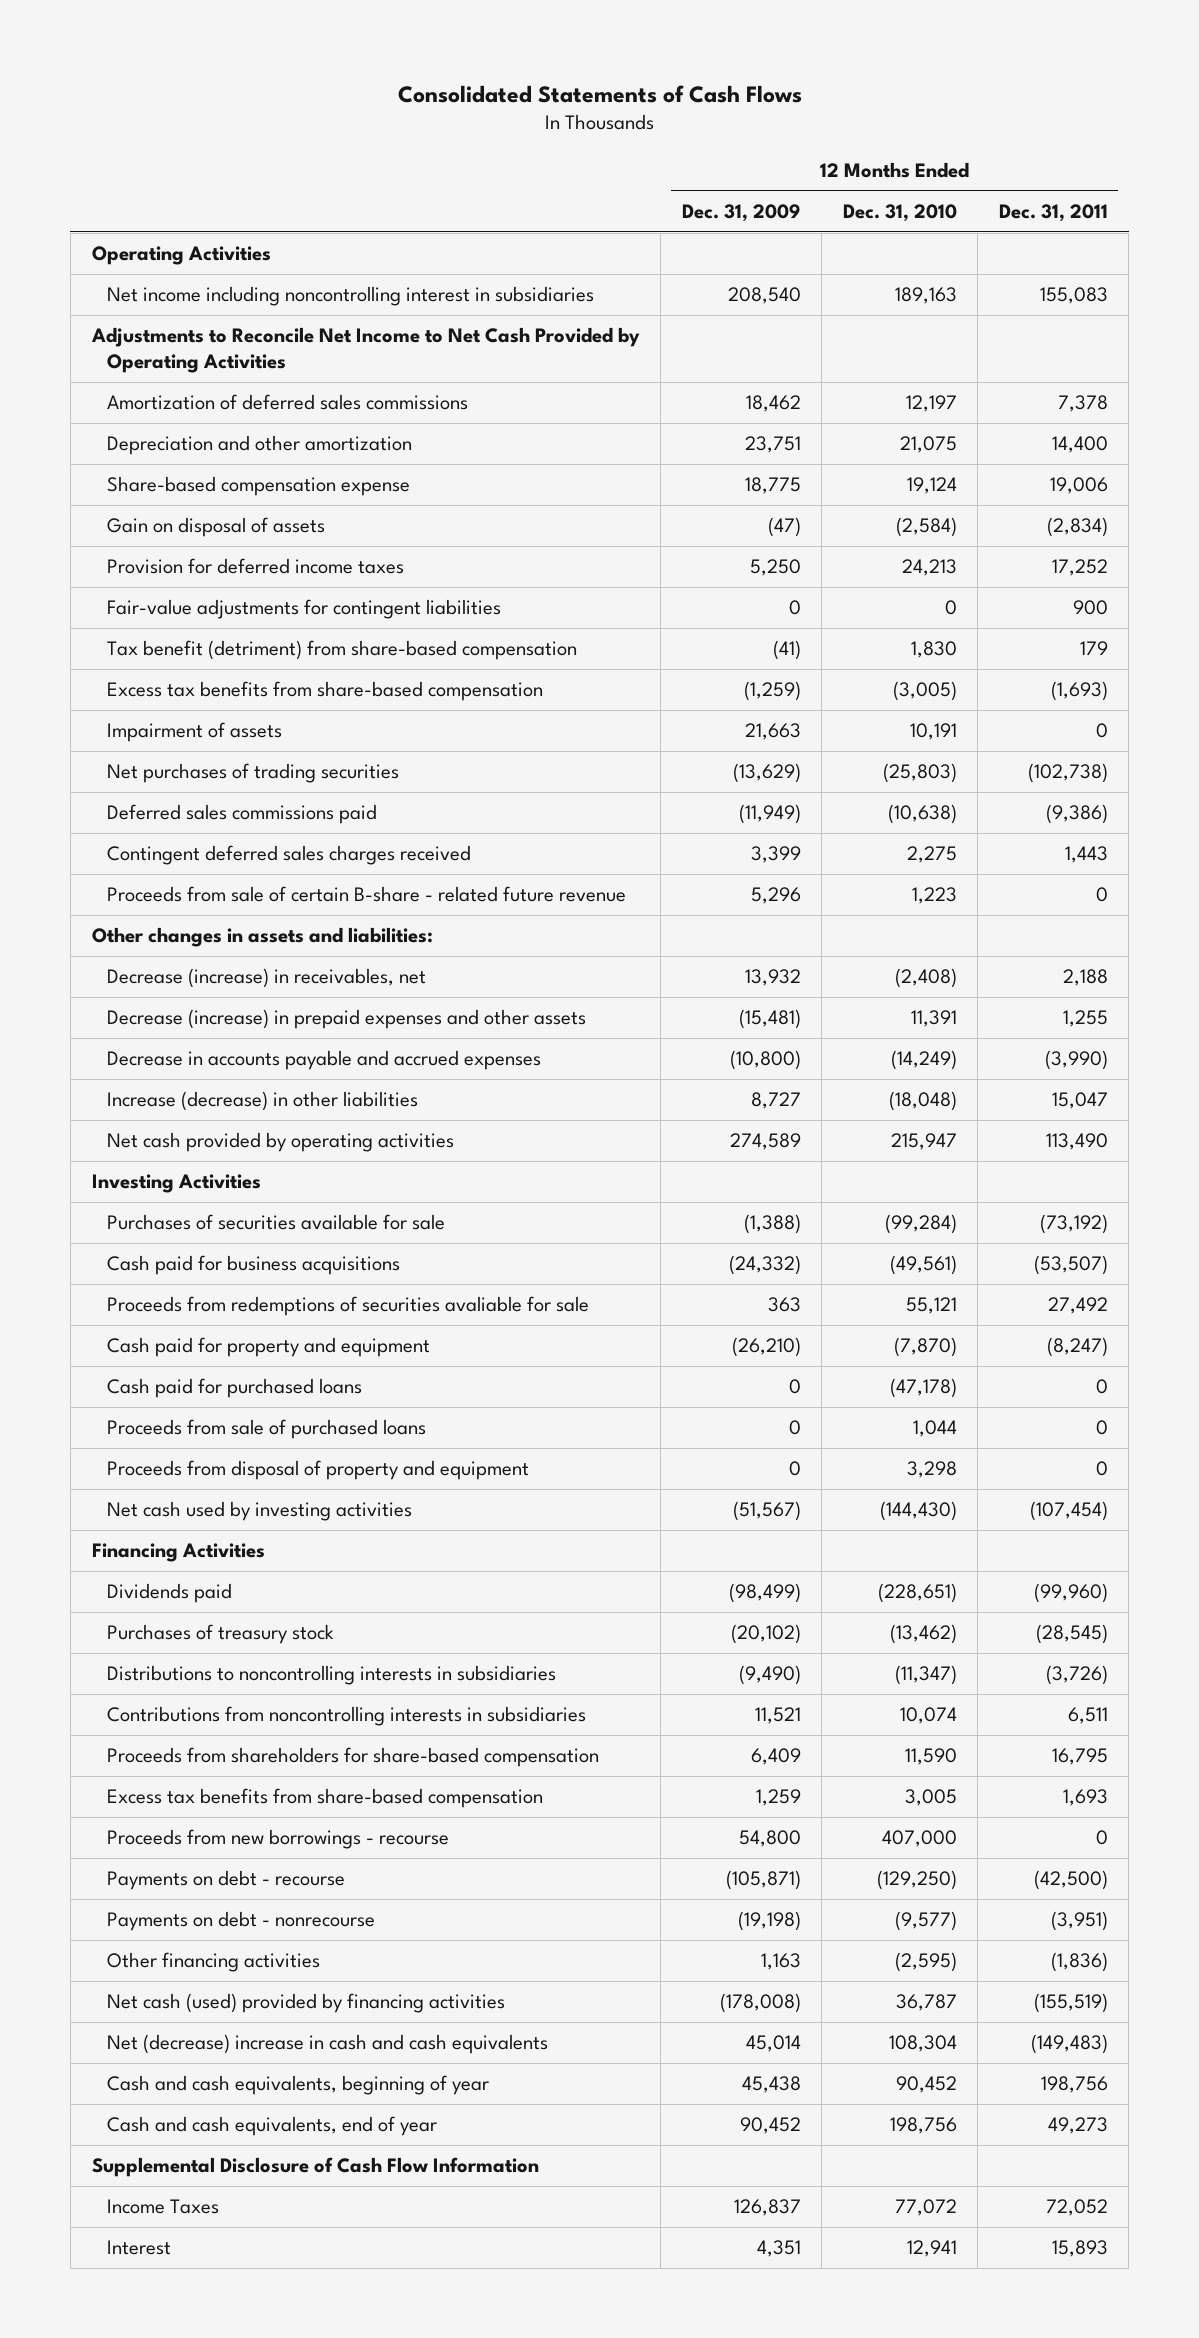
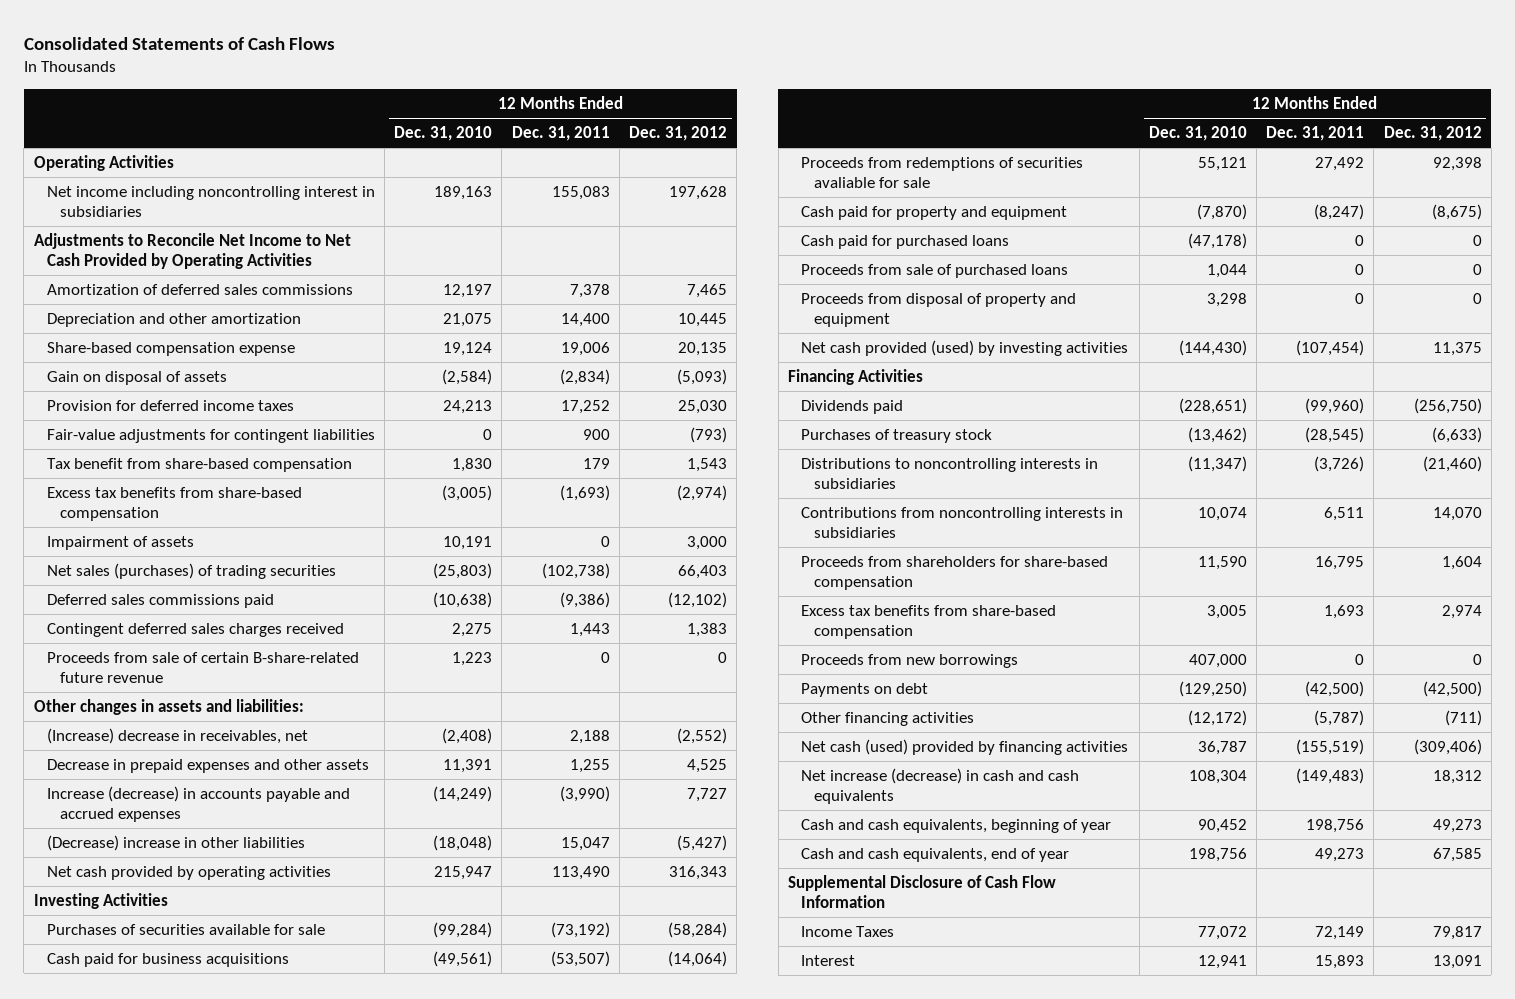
- | 12 Months Ended Dec. 31, 2009 | 12 Months Ended Dec. 31, 2010 | 12 Months Ended Dec. 31, 2011
+ | 12 Months Ended Dec. 31, 2010 | 12 Months Ended Dec. 31, 2011 | 12 Months Ended Dec. 31, 2012
- Tax benefit (detriment) from share-based compensation | (41) | 1,830 | 179
+ Tax benefit from share-based compensation | 1,830 | 179 | 1,543
- Net purchases of trading securities | (13,629) | (25,803) | (102,738)
+ Net sales (purchases) of trading securities | (25,803) | (102,738) | 66,403
- Proceeds from sale of certain B-share - related future revenue | 5,296 | 1,223 | 0
+ Proceeds from sale of certain B-share-related future revenue | 1,223 | 0 | 0
- Decrease (increase) in receivables, net | 13,932 | (2,408) | 2,188
- Decrease (increase) in prepaid expenses and other assets | (15,481) | 11,391 | 1,255
- Decrease in accounts payable and accrued expenses | (10,800) | (14,249) | (3,990)
- Increase (decrease) in other liabilities | 8,727 | (18,048) | 15,047
+ (Increase) decrease in receivables, net | (2,408) | 2,188 | (2,552)
+ Decrease in prepaid expenses and other assets | 11,391 | 1,255 | 4,525
+ Increase (decrease) in accounts payable and accrued expenses | (14,249) | (3,990) | 7,727
+ (Decrease) increase in other liabilities | (18,048) | 15,047 | (5,427)
- Net cash used by investing activities | (51,567) | (144,430) | (107,454)
+ Net cash provided (used) by investing activities | (144,430) | (107,454) | 11,375
- Proceeds from new borrowings - recourse | 54,800 | 407,000 | 0
- Payments on debt - recourse | (105,871) | (129,250) | (42,500)
- Payments on debt - nonrecourse | (19,198) | (9,577) | (3,951)
- Other financing activities | 1,163 | (2,595) | (1,836)
+ Proceeds from new borrowings | 407,000 | 0 | 0
+ Payments on debt | (129,250) | (42,500) | (42,500)
+ Other financing activities | (12,172) | (5,787) | (711)
- Net (decrease) increase in cash and cash equivalents | 45,014 | 108,304 | (149,483)
+ Net increase (decrease) in cash and cash equivalents | 108,304 | (149,483) | 18,312
- Income Taxes | 126,837 | 77,072 | 72,052
+ Income Taxes | 77,072 | 72,149 | 79,817

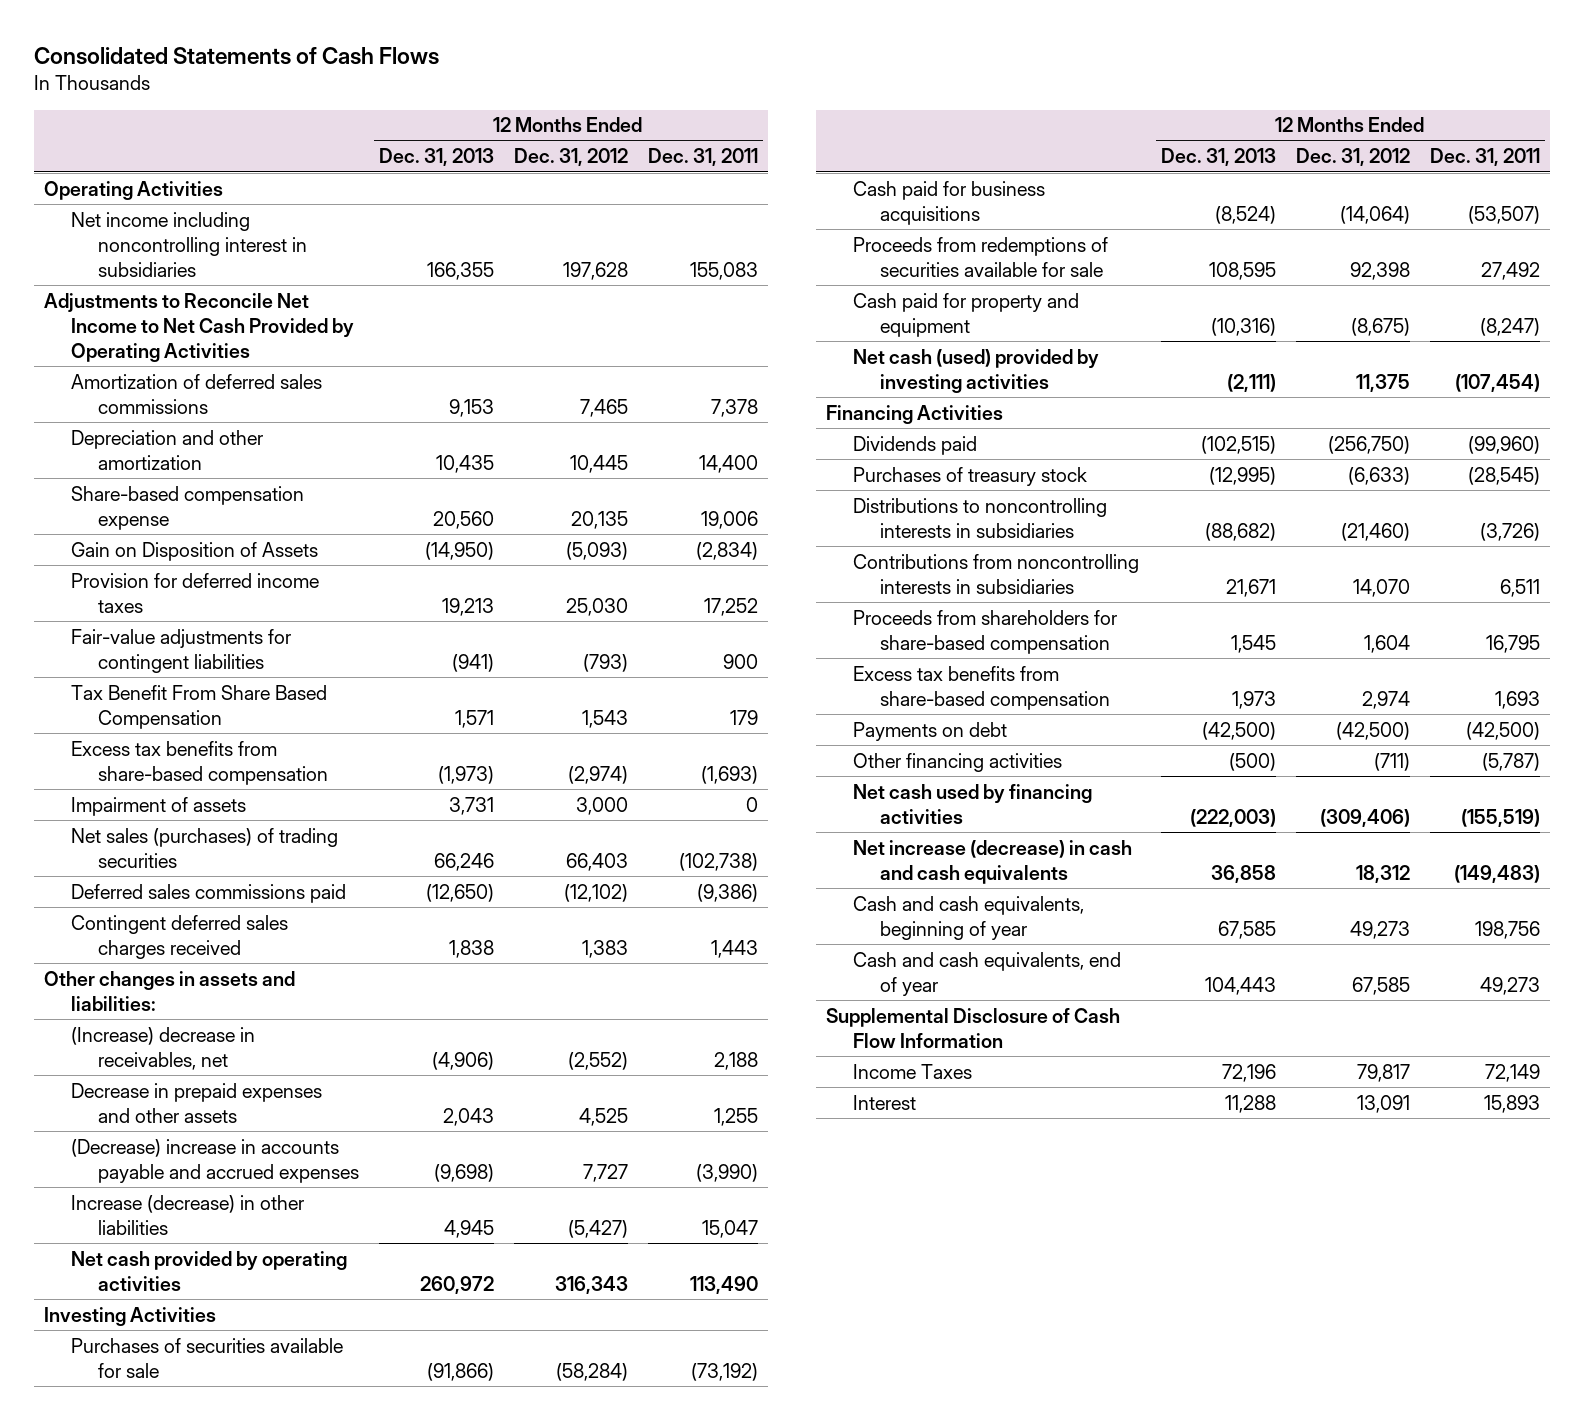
- | 12 Months Ended Dec. 31, 2010 | 12 Months Ended Dec. 31, 2011 | 12 Months Ended Dec. 31, 2012
+ | 12 Months Ended Dec. 31, 2013 | 12 Months Ended Dec. 31, 2012 | 12 Months Ended Dec. 31, 2011
- Gain on disposal of assets | (2,584) | (2,834) | (5,093)
+ Gain on Disposition of Assets | (14,950) | (5,093) | (2,834)
- Tax benefit from share-based compensation | 1,830 | 179 | 1,543
+ Tax Benefit From Share Based Compensation | 1,571 | 1,543 | 179
- Proceeds from sale of certain B-share-related future revenue | 1,223 | 0 | 0
- Increase (decrease) in accounts payable and accrued expenses | (14,249) | (3,990) | 7,727
- (Decrease) increase in other liabilities | (18,048) | 15,047 | (5,427)
+ (Decrease) increase in accounts payable and accrued expenses | (9,698) | 7,727 | (3,990)
+ Increase (decrease) in other liabilities | 4,945 | (5,427) | 15,047
- Proceeds from redemptions of securities avaliable for sale | 55,121 | 27,492 | 92,398
+ Proceeds from redemptions of securities available for sale | 108,595 | 92,398 | 27,492
- Cash paid for purchased loans | (47,178) | 0 | 0
- Proceeds from sale of purchased loans | 1,044 | 0 | 0
- Proceeds from disposal of property and equipment | 3,298 | 0 | 0
- Net cash provided (used) by investing activities | (144,430) | (107,454) | 11,375
+ Net cash (used) provided by investing activities | (2,111) | 11,375 | (107,454)
- Proceeds from new borrowings | 407,000 | 0 | 0
- Net cash (used) provided by financing activities | 36,787 | (155,519) | (309,406)
+ Net cash used by financing activities | (222,003) | (309,406) | (155,519)

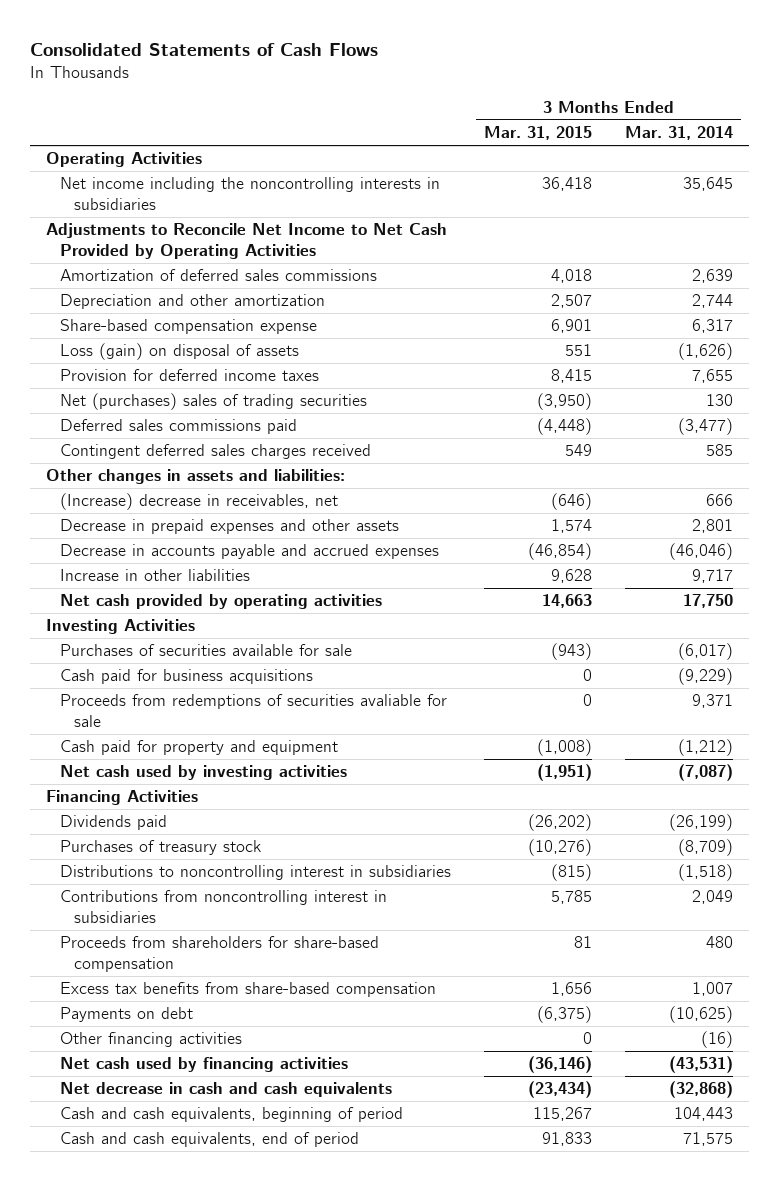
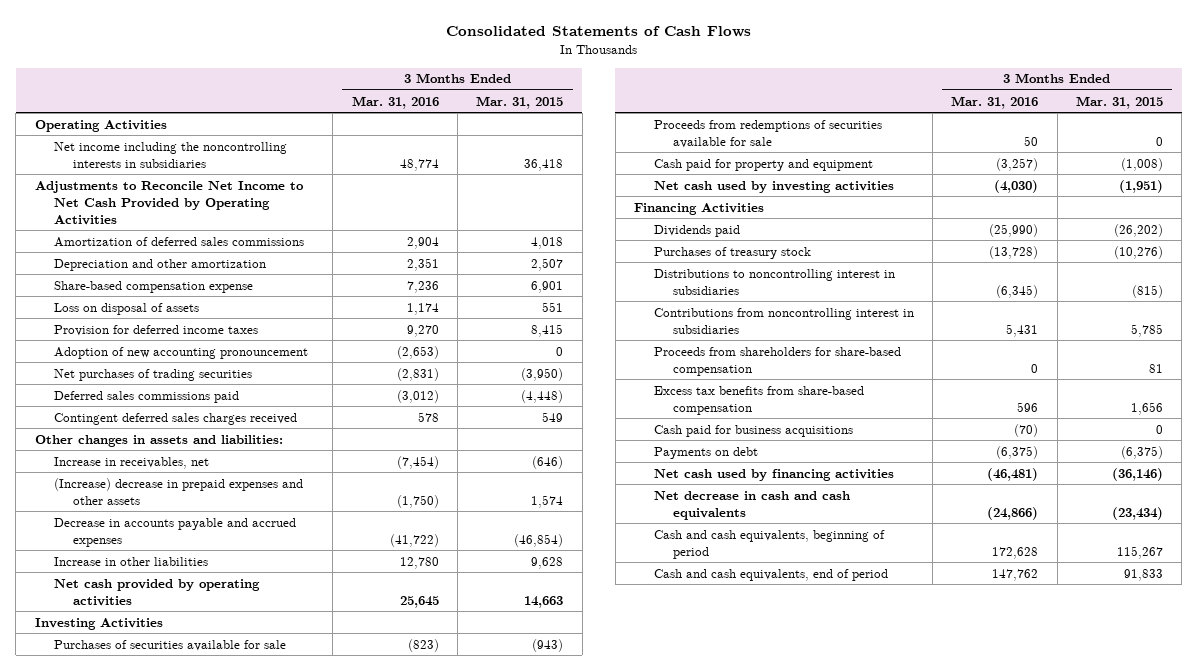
- | 3 Months Ended Mar. 31, 2015 | 3 Months Ended Mar. 31, 2014
+ | 3 Months Ended Mar. 31, 2016 | 3 Months Ended Mar. 31, 2015
- Loss (gain) on disposal of assets | 551 | (1,626)
+ Loss on disposal of assets | 1,174 | 551
- Net (purchases) sales of trading securities | (3,950) | 130
+ Adoption of new accounting pronouncement | (2,653) | 0
+ Net purchases of trading securities | (2,831) | (3,950)
- (Increase) decrease in receivables, net | (646) | 666
- Decrease in prepaid expenses and other assets | 1,574 | 2,801
+ Increase in receivables, net | (7,454) | (646)
+ (Increase) decrease in prepaid expenses and other assets | (1,750) | 1,574
- Proceeds from redemptions of securities avaliable for sale | 0 | 9,371
+ Proceeds from redemptions of securities available for sale | 50 | 0
moved down: Cash paid for business acquisitions | (70) | 0
- Other financing activities | 0 | (16)

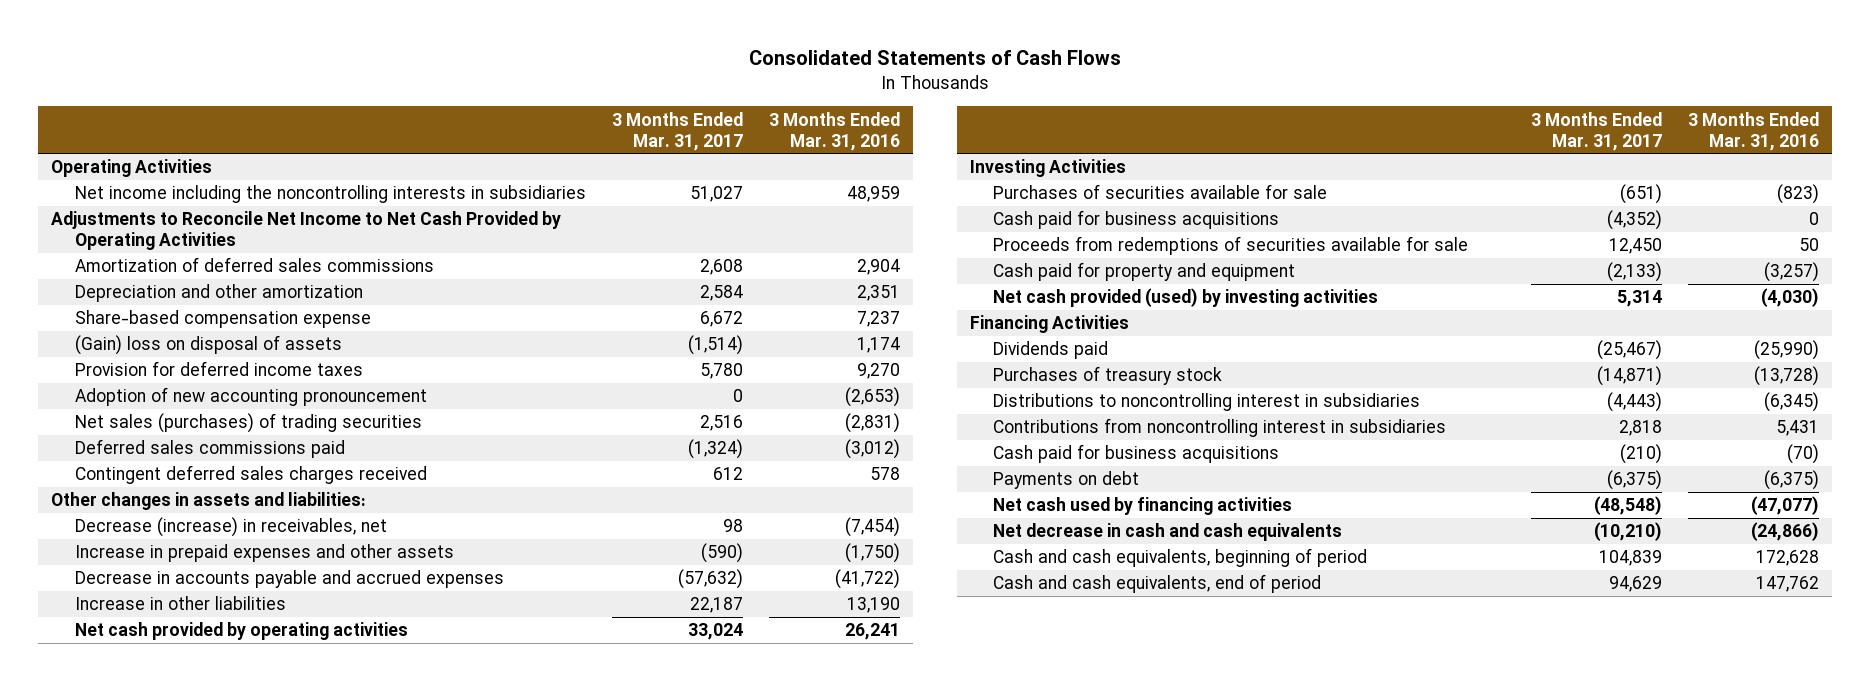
- | 3 Months Ended Mar. 31, 2016 | 3 Months Ended Mar. 31, 2015
+ | 3 Months Ended Mar. 31, 2017 | 3 Months Ended Mar. 31, 2016
- Net income including the noncontrolling interests in subsidiaries | 48,774 | 36,418
+ Net income including the noncontrolling interests in subsidiaries | 51,027 | 48,959
- Share-based compensation expense | 7,236 | 6,901
- Loss on disposal of assets | 1,174 | 551
+ Share-based compensation expense | 6,672 | 7,237
+ (Gain) loss on disposal of assets | (1,514) | 1,174
- Net purchases of trading securities | (2,831) | (3,950)
+ Net sales (purchases) of trading securities | 2,516 | (2,831)
- Increase in receivables, net | (7,454) | (646)
- (Increase) decrease in prepaid expenses and other assets | (1,750) | 1,574
+ Decrease (increase) in receivables, net | 98 | (7,454)
+ Increase in prepaid expenses and other assets | (590) | (1,750)
- Increase in other liabilities | 12,780 | 9,628
- Net cash provided by operating activities | 25,645 | 14,663
+ Increase in other liabilities | 22,187 | 13,190
+ Net cash provided by operating activities | 33,024 | 26,241
+ Cash paid for business acquisitions | (4,352) | 0
- Net cash used by investing activities | (4,030) | (1,951)
+ Net cash provided (used) by investing activities | 5,314 | (4,030)
- Proceeds from shareholders for share-based compensation | 0 | 81
- Excess tax benefits from share-based compensation | 596 | 1,656
- Net cash used by financing activities | (46,481) | (36,146)
+ Net cash used by financing activities | (48,548) | (47,077)

